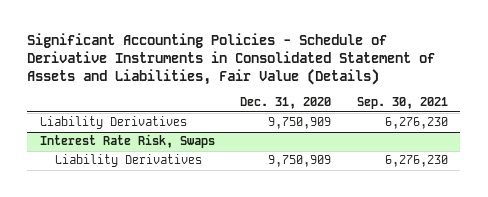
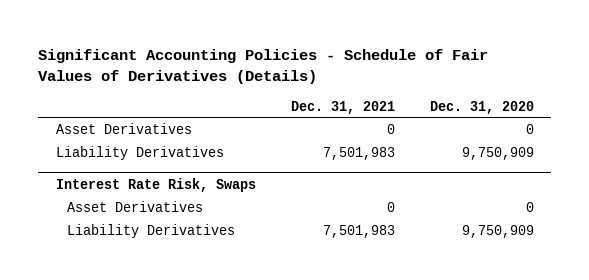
- Significant Accounting Policies - Schedule of Derivative Instruments in Consolidated Statement of Assets and Liabilities, Fair Value (Details)
+ Significant Accounting Policies - Schedule of Fair Values of Derivatives (Details)
- | Dec. 31, 2020 | Sep. 30, 2021
+ | Dec. 31, 2021 | Dec. 31, 2020
+ Asset Derivatives | 0 | 0
@ Interest Rate Risk, Swaps
+ Asset Derivatives | 0 | 0

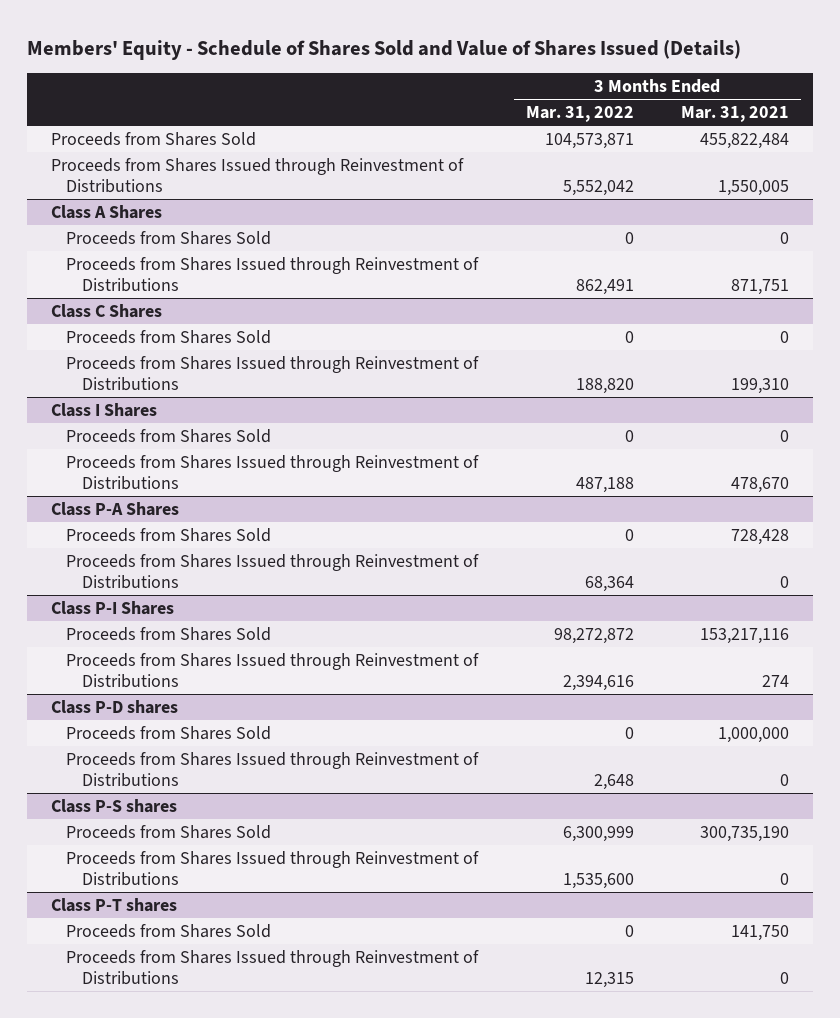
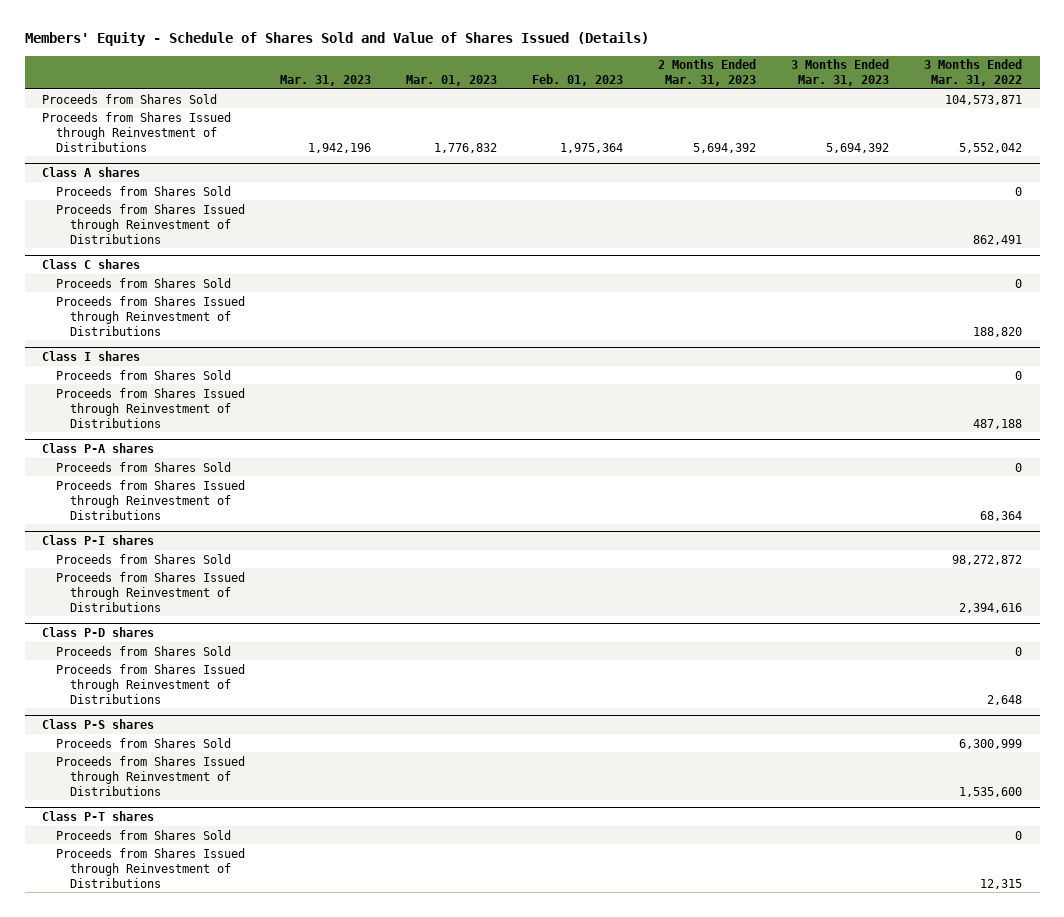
- | 3 Months Ended Mar. 31, 2022 | 3 Months Ended Mar. 31, 2021
+ | Mar. 31, 2023 | Mar. 01, 2023 | Feb. 01, 2023 | 2 Months Ended Mar. 31, 2023 | 3 Months Ended Mar. 31, 2023 | 3 Months Ended Mar. 31, 2022
- Class A Shares
+ Class A shares
- Class C Shares
+ Class C shares
- Class I Shares
+ Class I shares
- Class P-A Shares
+ Class P-A shares
- Class P-I Shares
+ Class P-I shares

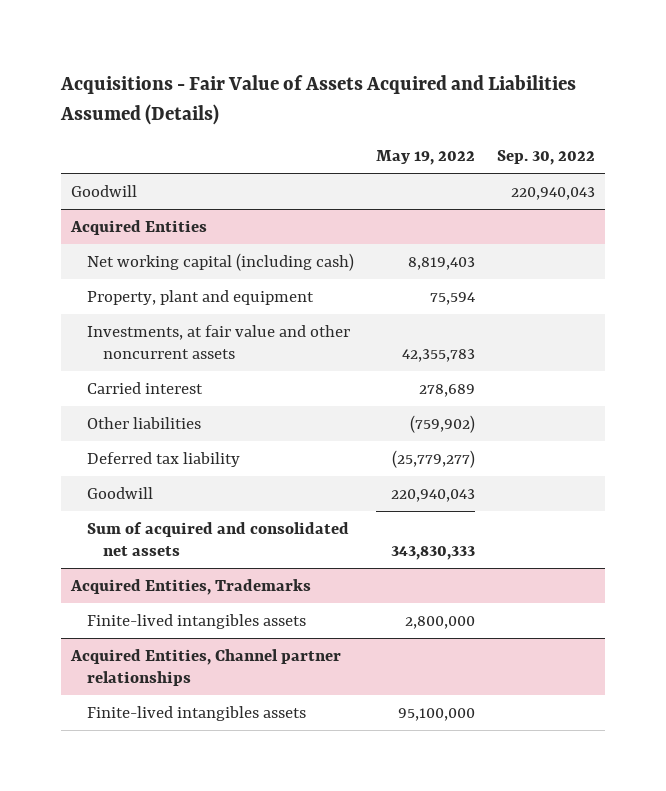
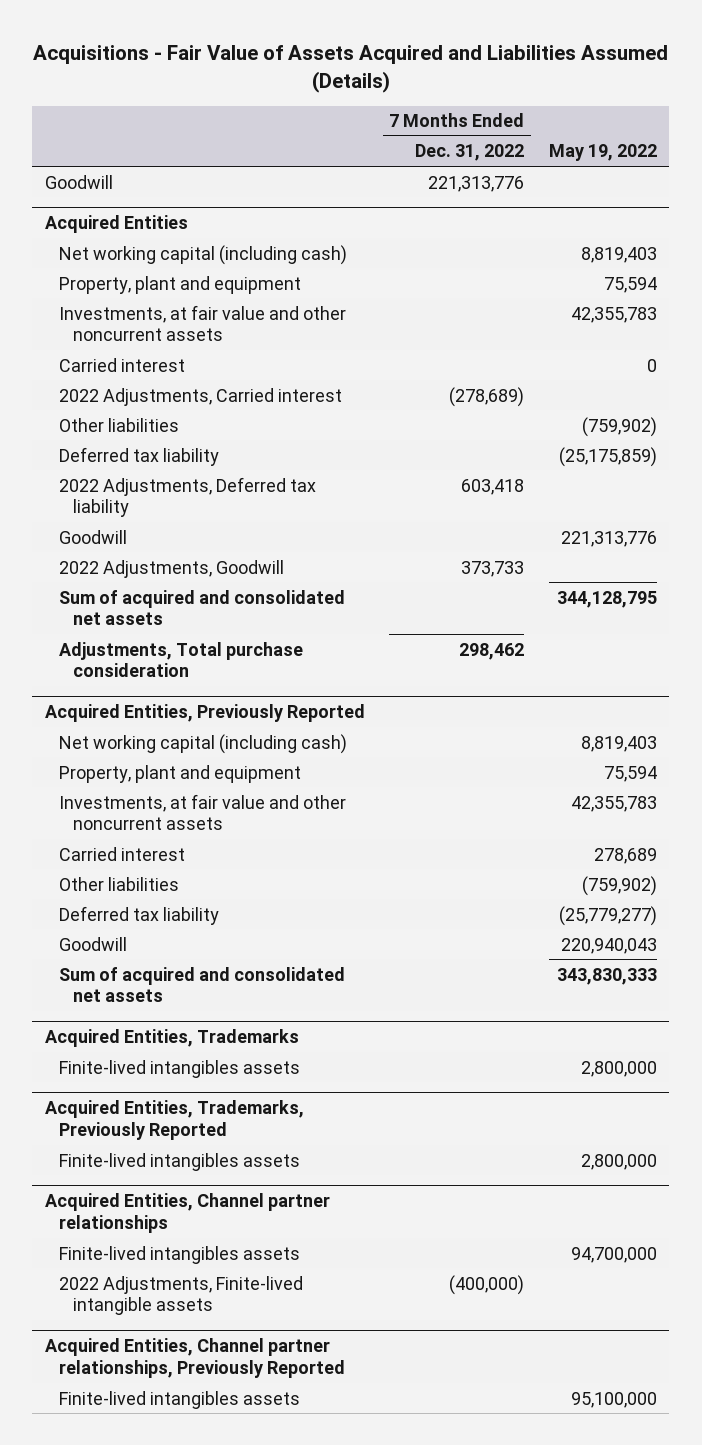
- | May 19, 2022 | Sep. 30, 2022
+ | 7 Months Ended Dec. 31, 2022 | May 19, 2022
@ Acquired Entities
+ Carried interest | | 0
+ 2022 Adjustments, Carried interest | (278,689) |
+ Other liabilities | | (759,902)
+ Deferred tax liability | | (25,175,859)
+ 2022 Adjustments, Deferred tax liability | 603,418 |
+ Goodwill | | 221,313,776
+ 2022 Adjustments, Goodwill | 373,733 |
+ Sum of acquired and consolidated net assets | | 344,128,795
+ Adjustments, Total purchase consideration | 298,462 |
+ Acquired Entities, Previously Reported
+ Net working capital (including cash) | | 8,819,403
+ Property, plant and equipment | | 75,594
+ Investments, at fair value and other noncurrent assets | | 42,355,783
+ Acquired Entities, Trademarks, Previously Reported
+ Finite-lived intangibles assets | | 2,800,000
@ Acquired Entities, Channel partner relationships
+ Finite-lived intangibles assets | | 94,700,000
+ 2022 Adjustments, Finite-lived intangible assets | (400,000) |
+ Acquired Entities, Channel partner relationships, Previously Reported

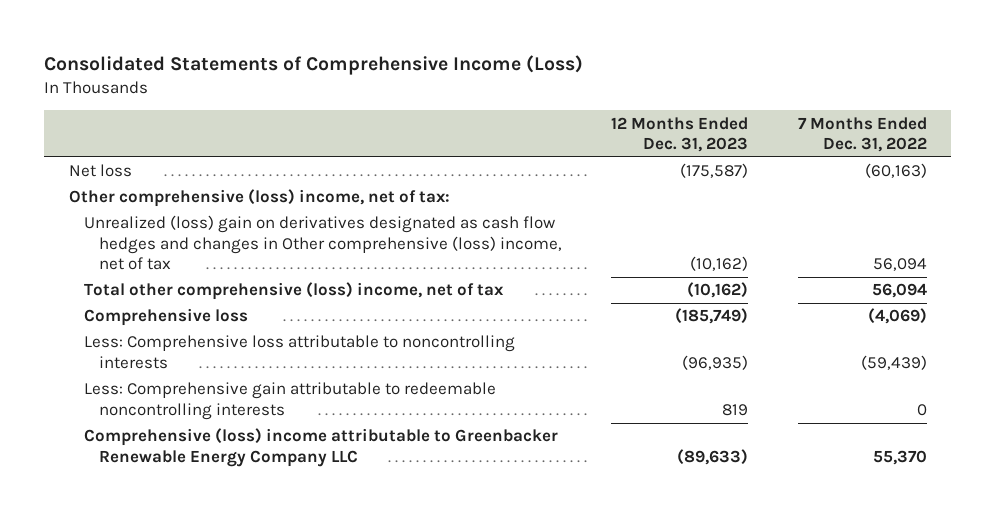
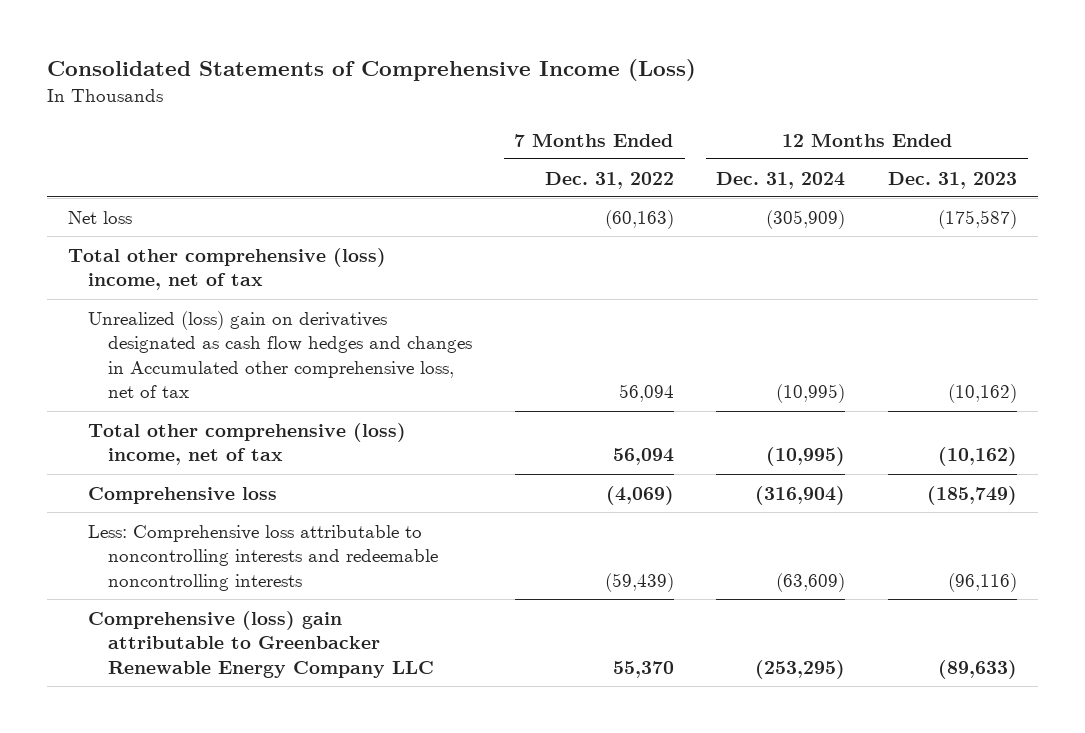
- | 12 Months Ended Dec. 31, 2023 | 7 Months Ended Dec. 31, 2022
+ | 7 Months Ended Dec. 31, 2022 | 12 Months Ended Dec. 31, 2024 | 12 Months Ended Dec. 31, 2023
- Other comprehensive (loss) income, net of tax:
- Unrealized (loss) gain on derivatives designated as cash flow hedges and changes in Other comprehensive (loss) income, net of tax | (10,162) | 56,094
+ Total other comprehensive (loss) income, net of tax
+ Unrealized (loss) gain on derivatives designated as cash flow hedges and changes in Accumulated other comprehensive loss, net of tax | 56,094 | (10,995) | (10,162)
- Less: Comprehensive loss attributable to noncontrolling interests | (96,935) | (59,439)
- Less: Comprehensive gain attributable to redeemable noncontrolling interests | 819 | 0
- Comprehensive (loss) income attributable to Greenbacker Renewable Energy Company LLC | (89,633) | 55,370
+ Less: Comprehensive loss attributable to noncontrolling interests and redeemable noncontrolling interests | (59,439) | (63,609) | (96,116)
+ Comprehensive (loss) gain attributable to Greenbacker Renewable Energy Company LLC | 55,370 | (253,295) | (89,633)

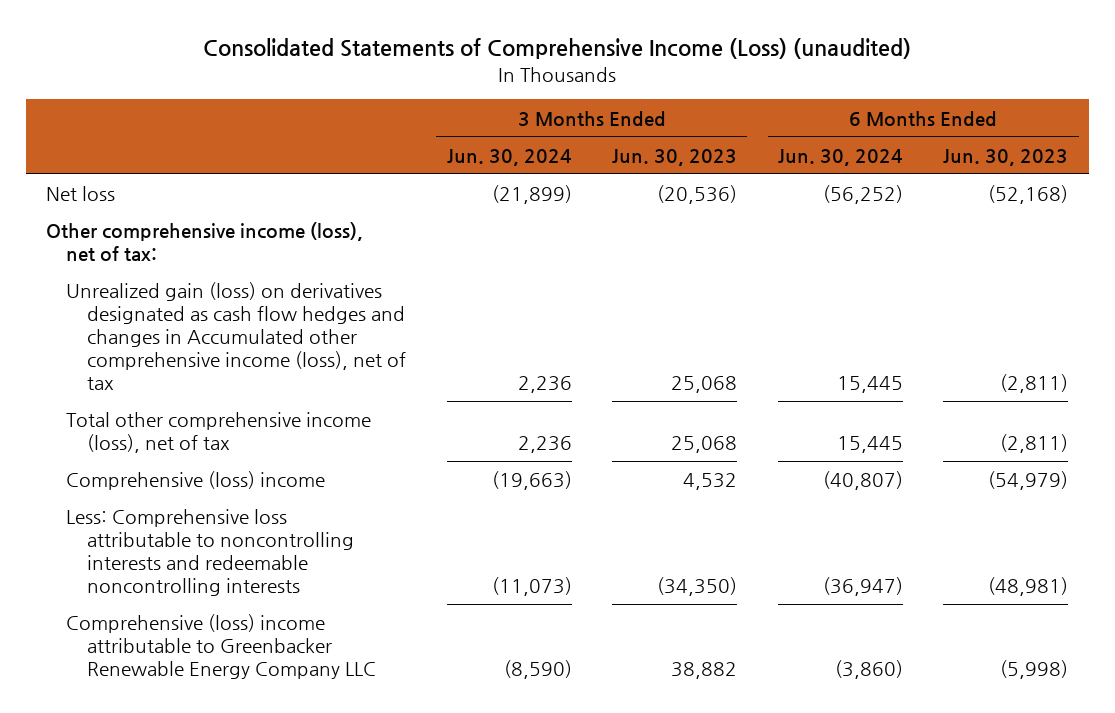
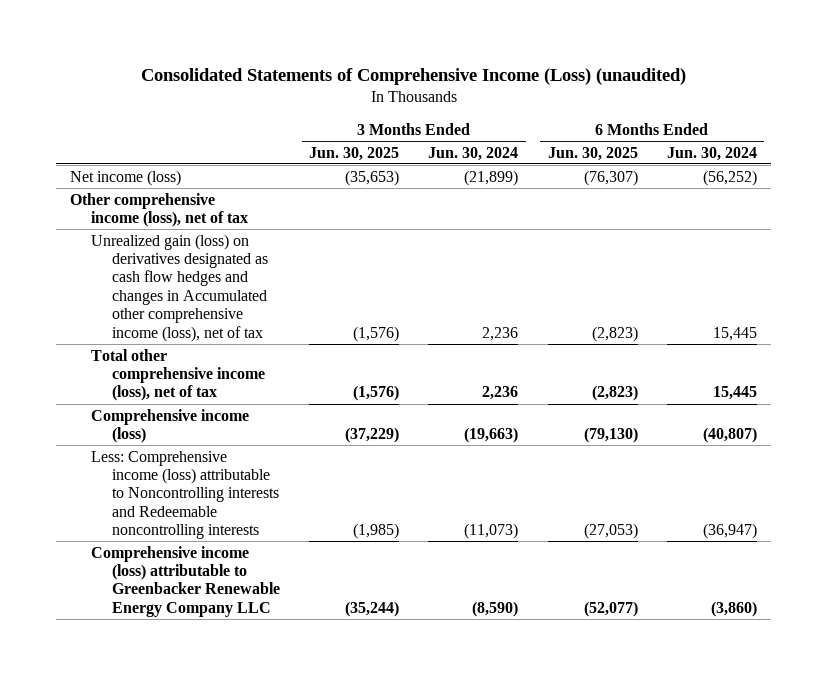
- | 3 Months Ended Jun. 30, 2024 | 3 Months Ended Jun. 30, 2023 | 6 Months Ended Jun. 30, 2024 | 6 Months Ended Jun. 30, 2023
+ | 3 Months Ended Jun. 30, 2025 | 3 Months Ended Jun. 30, 2024 | 6 Months Ended Jun. 30, 2025 | 6 Months Ended Jun. 30, 2024
- Net loss | (21,899) | (20,536) | (56,252) | (52,168)
- Other comprehensive income (loss), net of tax:
+ Net income (loss) | (35,653) | (21,899) | (76,307) | (56,252)
+ Other comprehensive income (loss), net of tax
- Comprehensive (loss) income | (19,663) | 4,532 | (40,807) | (54,979)
- Less: Comprehensive loss attributable to noncontrolling interests and redeemable noncontrolling interests | (11,073) | (34,350) | (36,947) | (48,981)
- Comprehensive (loss) income attributable to Greenbacker Renewable Energy Company LLC | (8,590) | 38,882 | (3,860) | (5,998)
+ Comprehensive income (loss) | (37,229) | (19,663) | (79,130) | (40,807)
+ Less: Comprehensive income (loss) attributable to Noncontrolling interests and Redeemable noncontrolling interests | (1,985) | (11,073) | (27,053) | (36,947)
+ Comprehensive income (loss) attributable to Greenbacker Renewable Energy Company LLC | (35,244) | (8,590) | (52,077) | (3,860)

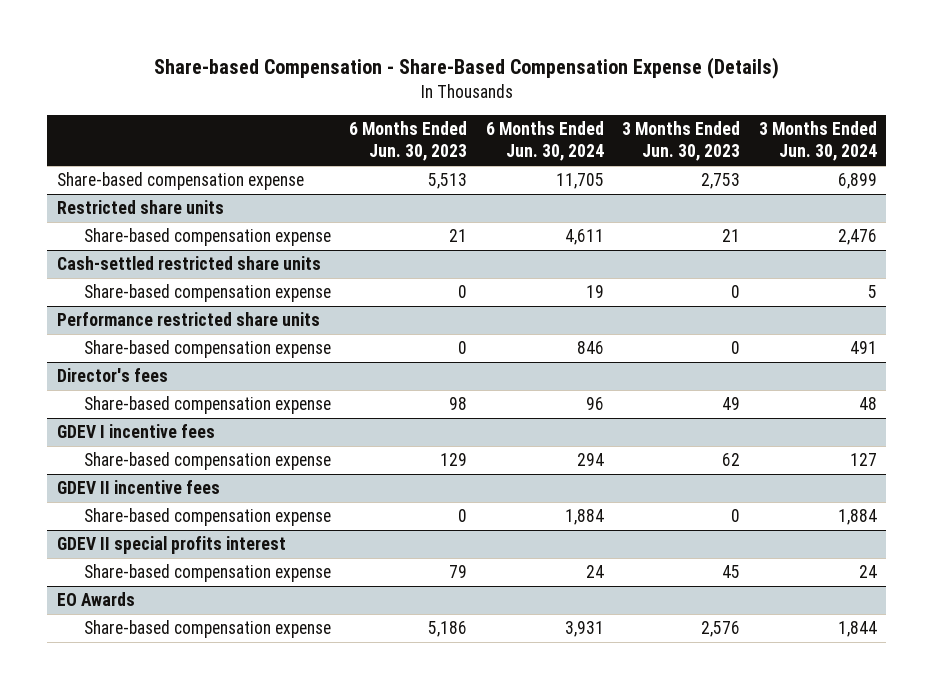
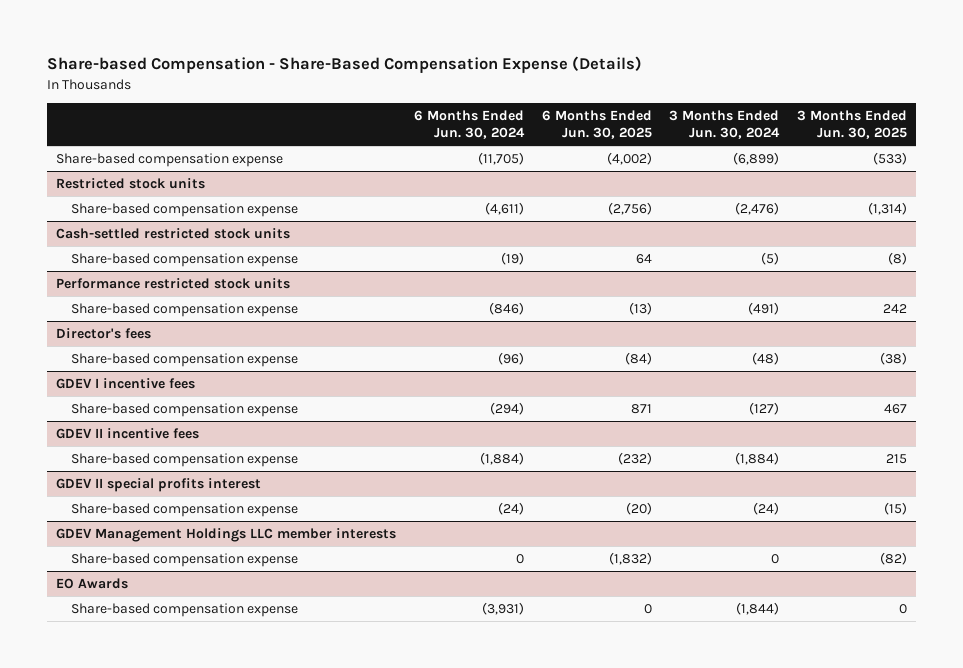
- | 6 Months Ended Jun. 30, 2023 | 6 Months Ended Jun. 30, 2024 | 3 Months Ended Jun. 30, 2023 | 3 Months Ended Jun. 30, 2024
+ | 6 Months Ended Jun. 30, 2024 | 6 Months Ended Jun. 30, 2025 | 3 Months Ended Jun. 30, 2024 | 3 Months Ended Jun. 30, 2025
- Share-based compensation expense | 5,513 | 11,705 | 2,753 | 6,899
- Restricted share units
- Share-based compensation expense | 21 | 4,611 | 21 | 2,476
- Cash-settled restricted share units
- Share-based compensation expense | 0 | 19 | 0 | 5
- Performance restricted share units
- Share-based compensation expense | 0 | 846 | 0 | 491
+ Share-based compensation expense | (11,705) | (4,002) | (6,899) | (533)
+ Restricted stock units
+ Share-based compensation expense | (4,611) | (2,756) | (2,476) | (1,314)
+ Cash-settled restricted stock units
+ Share-based compensation expense | (19) | 64 | (5) | (8)
+ Performance restricted stock units
+ Share-based compensation expense | (846) | (13) | (491) | 242
@ Director's fees
- Share-based compensation expense | 98 | 96 | 49 | 48
+ Share-based compensation expense | (96) | (84) | (48) | (38)
@ GDEV I incentive fees
- Share-based compensation expense | 129 | 294 | 62 | 127
+ Share-based compensation expense | (294) | 871 | (127) | 467
@ GDEV II incentive fees
- Share-based compensation expense | 0 | 1,884 | 0 | 1,884
+ Share-based compensation expense | (1,884) | (232) | (1,884) | 215
@ GDEV II special profits interest
- Share-based compensation expense | 79 | 24 | 45 | 24
+ Share-based compensation expense | (24) | (20) | (24) | (15)
+ GDEV Management Holdings LLC member interests
+ Share-based compensation expense | 0 | (1,832) | 0 | (82)
@ EO Awards
- Share-based compensation expense | 5,186 | 3,931 | 2,576 | 1,844
+ Share-based compensation expense | (3,931) | 0 | (1,844) | 0

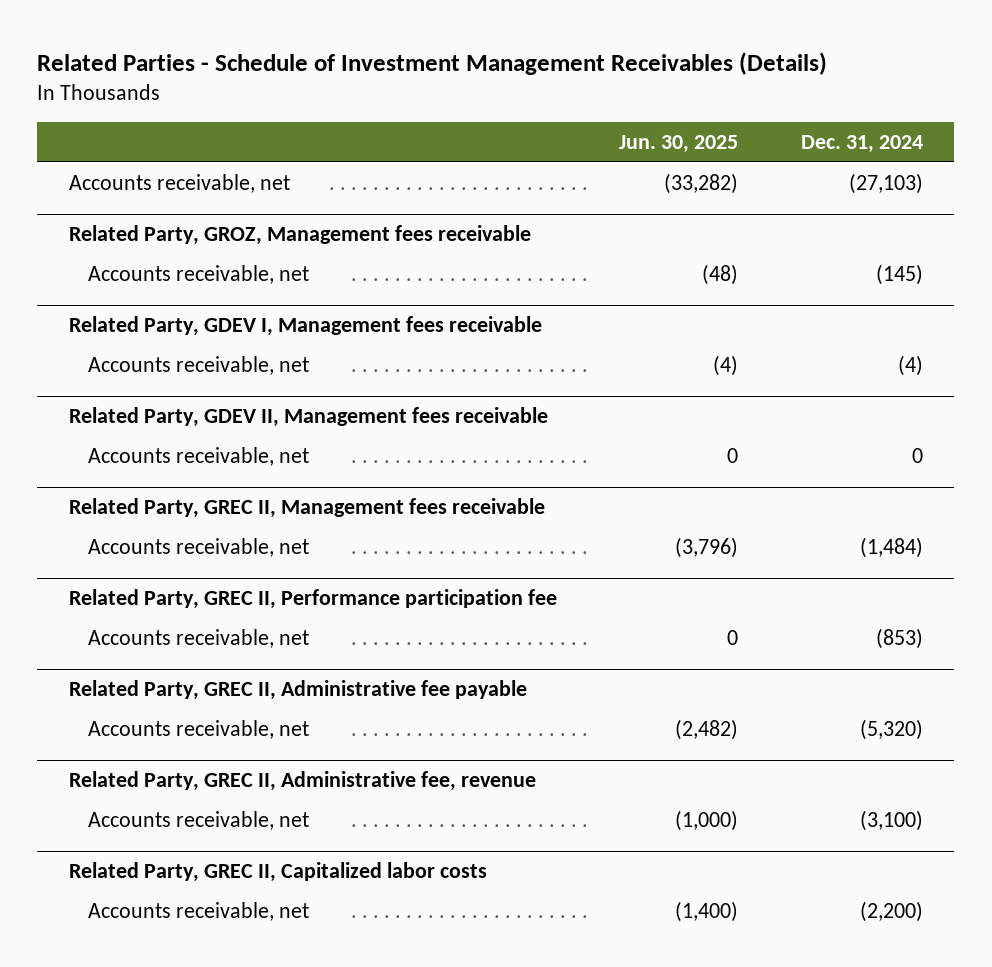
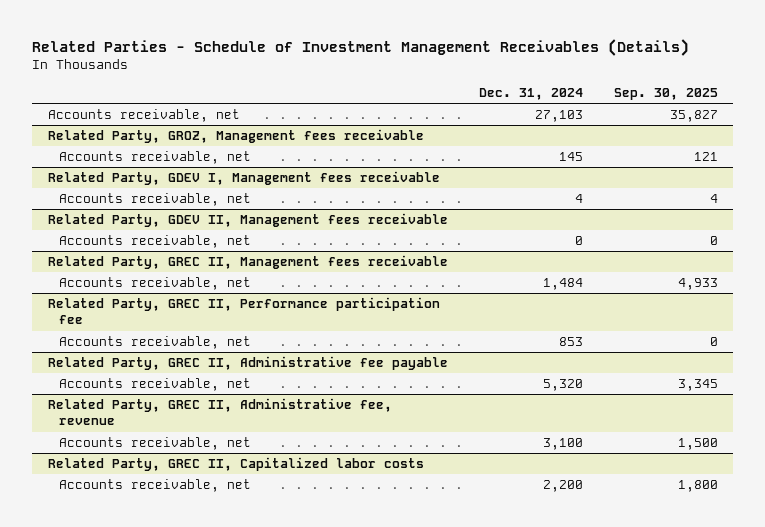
- | Jun. 30, 2025 | Dec. 31, 2024
+ | Dec. 31, 2024 | Sep. 30, 2025
- Accounts receivable, net | (33,282) | (27,103)
+ Accounts receivable, net | 27,103 | 35,827
@ Related Party, GROZ, Management fees receivable
- Accounts receivable, net | (48) | (145)
+ Accounts receivable, net | 145 | 121
@ Related Party, GDEV I, Management fees receivable
- Accounts receivable, net | (4) | (4)
+ Accounts receivable, net | 4 | 4
@ Related Party, GREC II, Management fees receivable
- Accounts receivable, net | (3,796) | (1,484)
+ Accounts receivable, net | 1,484 | 4,933
@ Related Party, GREC II, Performance participation fee
- Accounts receivable, net | 0 | (853)
+ Accounts receivable, net | 853 | 0
@ Related Party, GREC II, Administrative fee payable
- Accounts receivable, net | (2,482) | (5,320)
+ Accounts receivable, net | 5,320 | 3,345
@ Related Party, GREC II, Administrative fee, revenue
- Accounts receivable, net | (1,000) | (3,100)
+ Accounts receivable, net | 3,100 | 1,500
@ Related Party, GREC II, Capitalized labor costs
- Accounts receivable, net | (1,400) | (2,200)
+ Accounts receivable, net | 2,200 | 1,800

